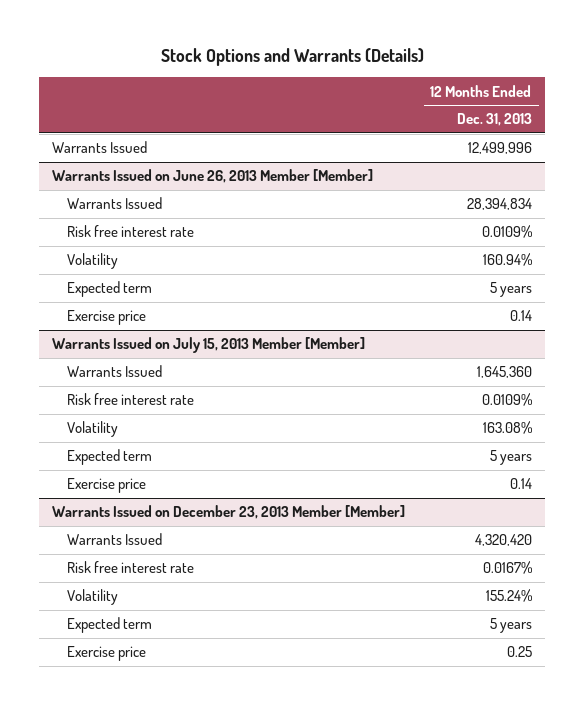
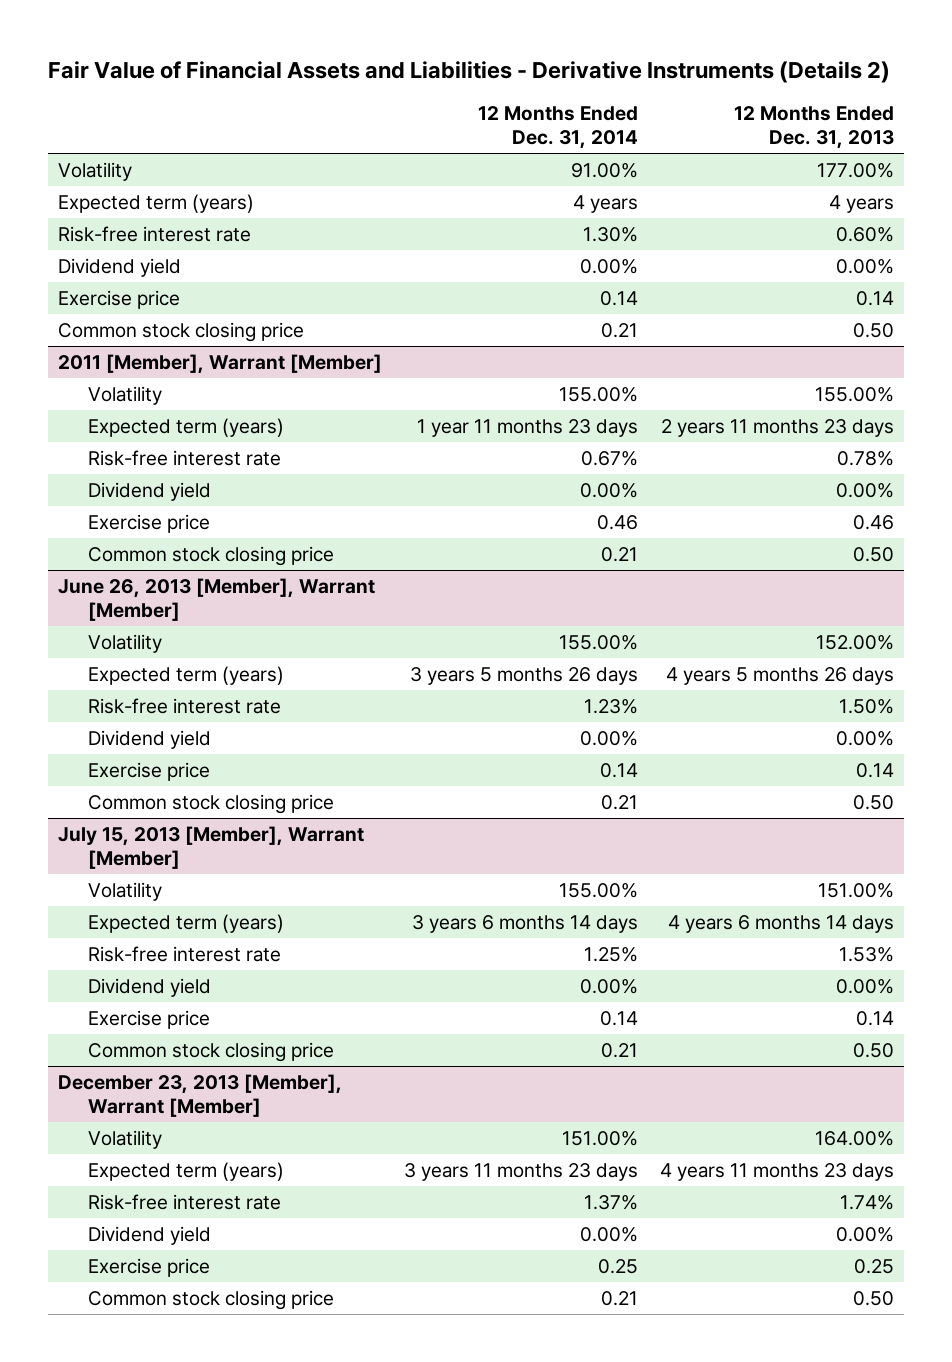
- Stock Options and Warrants (Details)
+ Fair Value of Financial Assets and Liabilities - Derivative Instruments (Details 2)
- | 12 Months Ended Dec. 31, 2013
+ | 12 Months Ended Dec. 31, 2014 | 12 Months Ended Dec. 31, 2013
- Warrants Issued | 12,499,996
- Warrants Issued on June 26, 2013 Member [Member]
- Warrants Issued | 28,394,834
- Risk free interest rate | 0.0109%
- Volatility | 160.94%
- Expected term | 5 years
+ Volatility | 91.00% | 177.00%
+ Expected term (years) | 4 years | 4 years
+ Risk-free interest rate | 1.30% | 0.60%
+ Dividend yield | 0.00% | 0.00%
- Warrants Issued on July 15, 2013 Member [Member]
- Warrants Issued | 1,645,360
- Risk free interest rate | 0.0109%
- Volatility | 163.08%
- Expected term | 5 years
+ Common stock closing price | 0.21 | 0.50
+ 2011 [Member], Warrant [Member]
+ Volatility | 155.00% | 155.00%
+ Expected term (years) | 1 year 11 months 23 days | 2 years 11 months 23 days
+ Risk-free interest rate | 0.67% | 0.78%
+ Dividend yield | 0.00% | 0.00%
+ Exercise price | 0.46 | 0.46
+ Common stock closing price | 0.21 | 0.50
+ June 26, 2013 [Member], Warrant [Member]
+ Volatility | 155.00% | 152.00%
+ Expected term (years) | 3 years 5 months 26 days | 4 years 5 months 26 days
+ Risk-free interest rate | 1.23% | 1.50%
+ Dividend yield | 0.00% | 0.00%
- Warrants Issued on December 23, 2013 Member [Member]
- Warrants Issued | 4,320,420
- Risk free interest rate | 0.0167%
- Volatility | 155.24%
- Expected term | 5 years
+ Common stock closing price | 0.21 | 0.50
+ July 15, 2013 [Member], Warrant [Member]
+ Volatility | 155.00% | 151.00%
+ Expected term (years) | 3 years 6 months 14 days | 4 years 6 months 14 days
+ Risk-free interest rate | 1.25% | 1.53%
+ Dividend yield | 0.00% | 0.00%
+ Exercise price | 0.14 | 0.14
+ Common stock closing price | 0.21 | 0.50
+ December 23, 2013 [Member], Warrant [Member]
+ Volatility | 151.00% | 164.00%
+ Expected term (years) | 3 years 11 months 23 days | 4 years 11 months 23 days
+ Risk-free interest rate | 1.37% | 1.74%
+ Dividend yield | 0.00% | 0.00%
+ Common stock closing price | 0.21 | 0.50

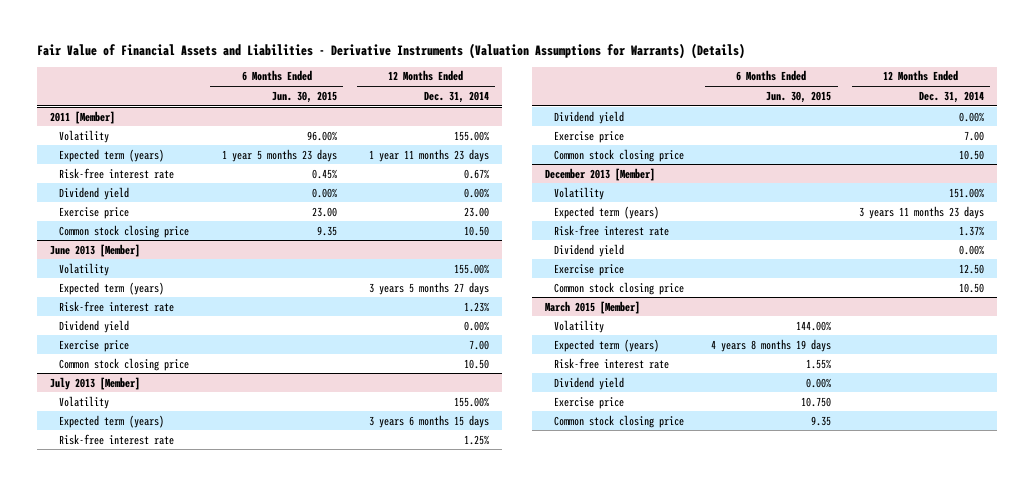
- Fair Value of Financial Assets and Liabilities - Derivative Instruments (Details 2)
+ Fair Value of Financial Assets and Liabilities - Derivative Instruments (Valuation Assumptions for Warrants) (Details)
- | 12 Months Ended Dec. 31, 2014 | 12 Months Ended Dec. 31, 2013
+ | 6 Months Ended Jun. 30, 2015 | 12 Months Ended Dec. 31, 2014
- Volatility | 91.00% | 177.00%
- Expected term (years) | 4 years | 4 years
- Risk-free interest rate | 1.30% | 0.60%
- Dividend yield | 0.00% | 0.00%
- Exercise price | 0.14 | 0.14
- Common stock closing price | 0.21 | 0.50
- 2011 [Member], Warrant [Member]
+ 2011 [Member]
- Exercise price | 0.46 | 0.46
- Common stock closing price | 0.21 | 0.50
- June 26, 2013 [Member], Warrant [Member]
+ Exercise price | 23.00 | 23.00
+ Common stock closing price | 9.35 | 10.50
+ June 2013 [Member]
- Expected term (years) | 3 years 5 months 26 days | 4 years 5 months 26 days
+ Expected term (years) | | 3 years 5 months 27 days
- Exercise price | 0.14 | 0.14
- Common stock closing price | 0.21 | 0.50
- July 15, 2013 [Member], Warrant [Member]
+ Exercise price | | 7.00
+ Common stock closing price | | 10.50
+ July 2013 [Member]
- Expected term (years) | 3 years 6 months 14 days | 4 years 6 months 14 days
+ Expected term (years) | | 3 years 6 months 15 days
- Exercise price | 0.14 | 0.14
- Common stock closing price | 0.21 | 0.50
- December 23, 2013 [Member], Warrant [Member]
+ Exercise price | | 7.00
+ Common stock closing price | | 10.50
+ December 2013 [Member]
- Exercise price | 0.25 | 0.25
- Common stock closing price | 0.21 | 0.50
+ Exercise price | | 12.50
+ Common stock closing price | | 10.50
+ March 2015 [Member]
+ Volatility | 144.00% |
+ Expected term (years) | 4 years 8 months 19 days |
+ Risk-free interest rate | 1.55% |
+ Dividend yield | 0.00% |
+ Exercise price | 10.750 |
+ Common stock closing price | 9.35 |

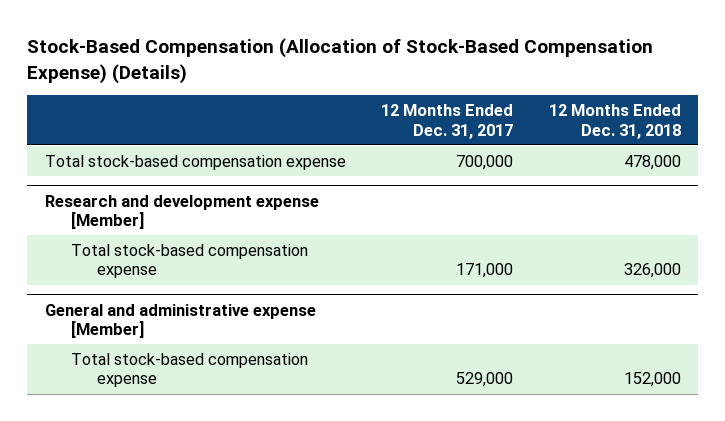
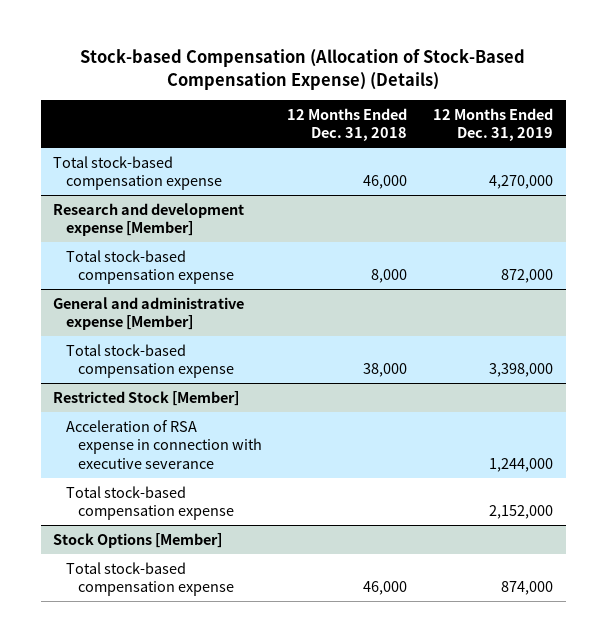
- Stock-Based Compensation (Allocation of Stock-Based Compensation Expense) (Details)
+ Stock-based Compensation (Allocation of Stock-Based Compensation Expense) (Details)
- | 12 Months Ended Dec. 31, 2017 | 12 Months Ended Dec. 31, 2018
+ | 12 Months Ended Dec. 31, 2018 | 12 Months Ended Dec. 31, 2019
- Total stock-based compensation expense | 700,000 | 478,000
+ Total stock-based compensation expense | 46,000 | 4,270,000
@ Research and development expense [Member]
- Total stock-based compensation expense | 171,000 | 326,000
+ Total stock-based compensation expense | 8,000 | 872,000
@ General and administrative expense [Member]
- Total stock-based compensation expense | 529,000 | 152,000
+ Total stock-based compensation expense | 38,000 | 3,398,000
+ Restricted Stock [Member]
+ Acceleration of RSA expense in connection with executive severance | | 1,244,000
+ Total stock-based compensation expense | | 2,152,000
+ Stock Options [Member]
+ Total stock-based compensation expense | 46,000 | 874,000

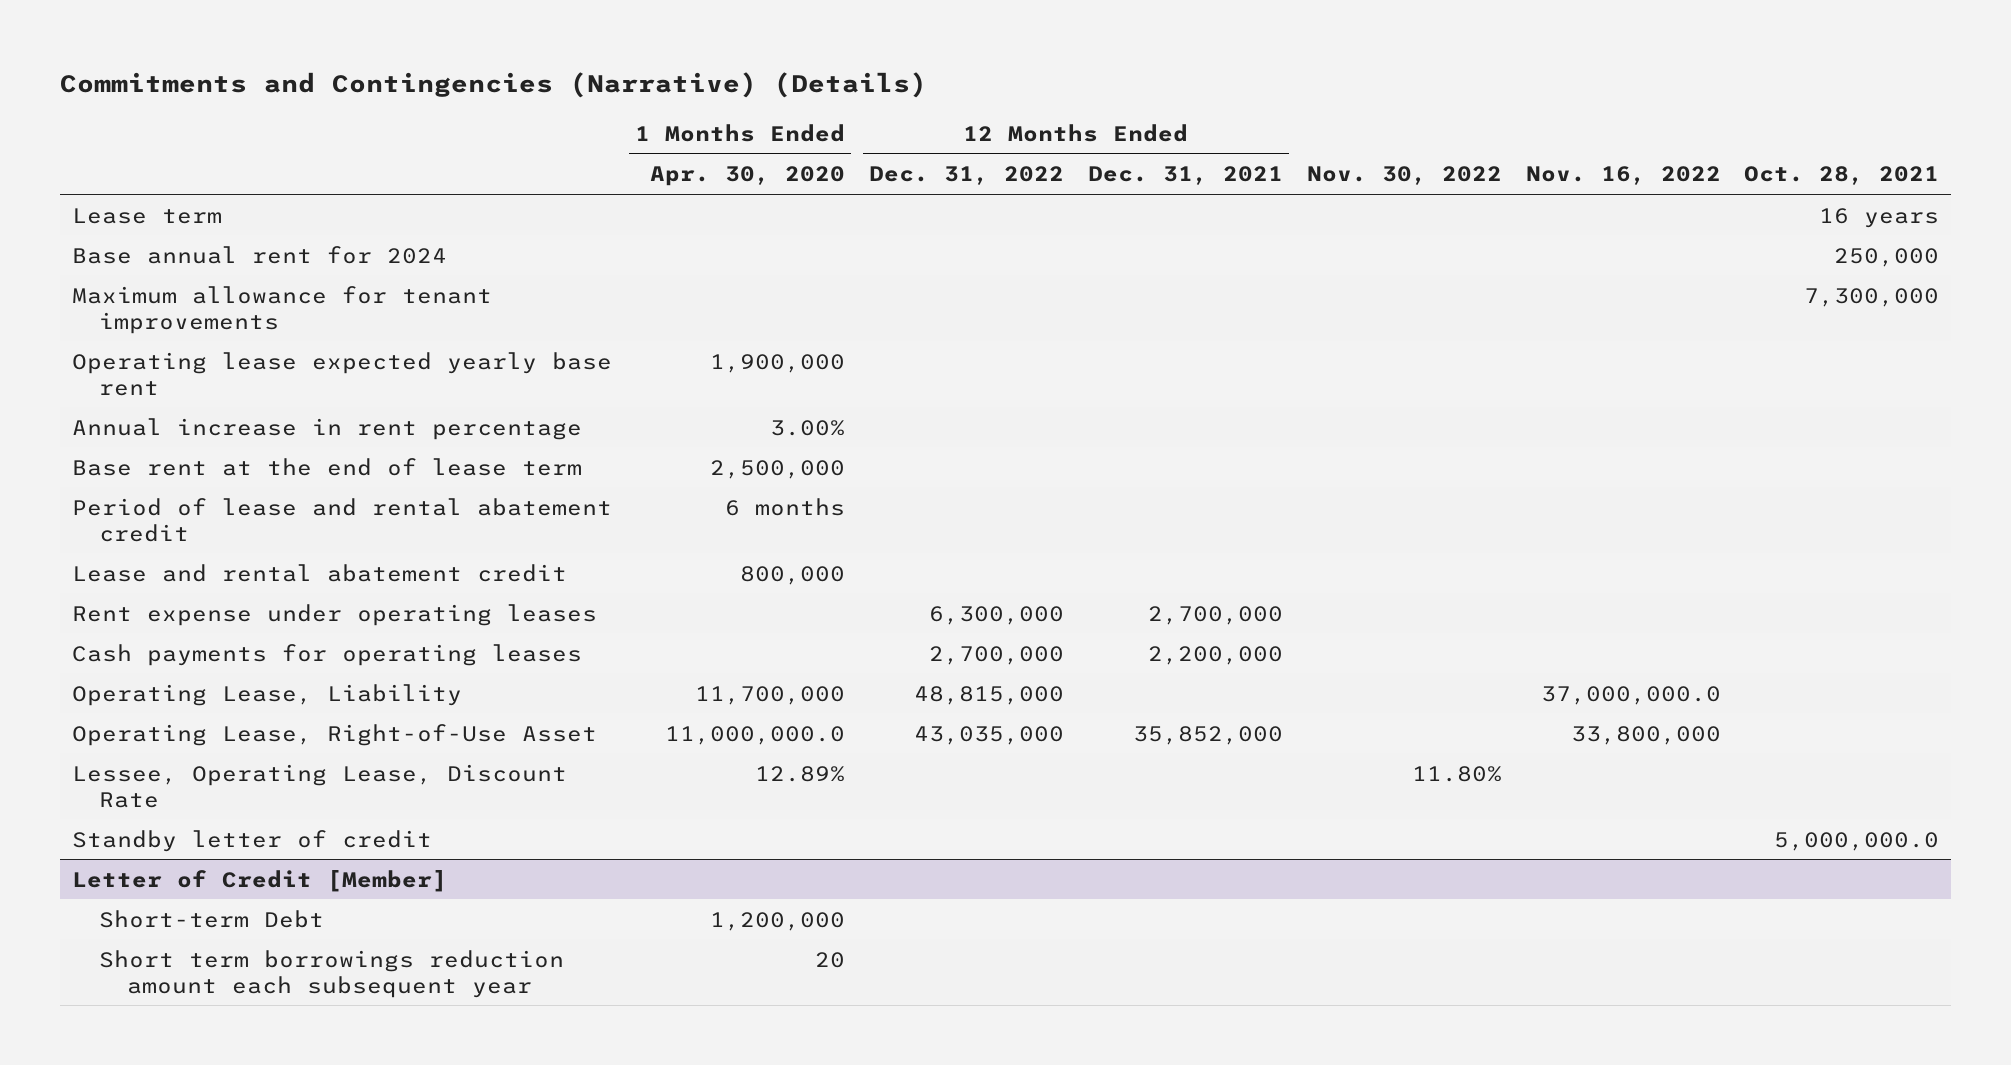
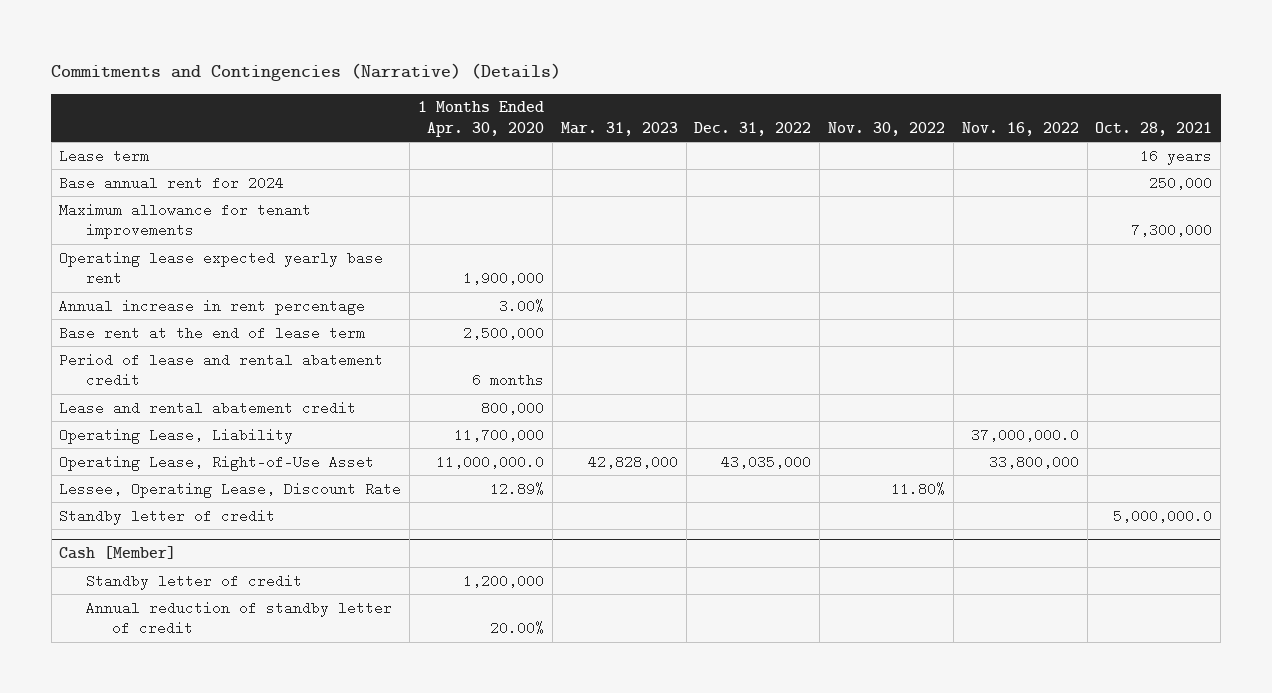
- | 1 Months Ended Apr. 30, 2020 | 12 Months Ended Dec. 31, 2022 | 12 Months Ended Dec. 31, 2021 | Nov. 30, 2022 | Nov. 16, 2022 | Oct. 28, 2021
+ | 1 Months Ended Apr. 30, 2020 | Mar. 31, 2023 | Dec. 31, 2022 | Nov. 30, 2022 | Nov. 16, 2022 | Oct. 28, 2021
- Rent expense under operating leases | | 6,300,000 | 2,700,000 | | |
- Cash payments for operating leases | | 2,700,000 | 2,200,000 | | |
- Letter of Credit [Member]
- Short-term Debt | 1,200,000 | | | | |
- Short term borrowings reduction amount each subsequent year | 20 | | | | |
+ Cash [Member]
+ Standby letter of credit | 1,200,000 | | | | |
+ Annual reduction of standby letter of credit | 20.00% | | | | |

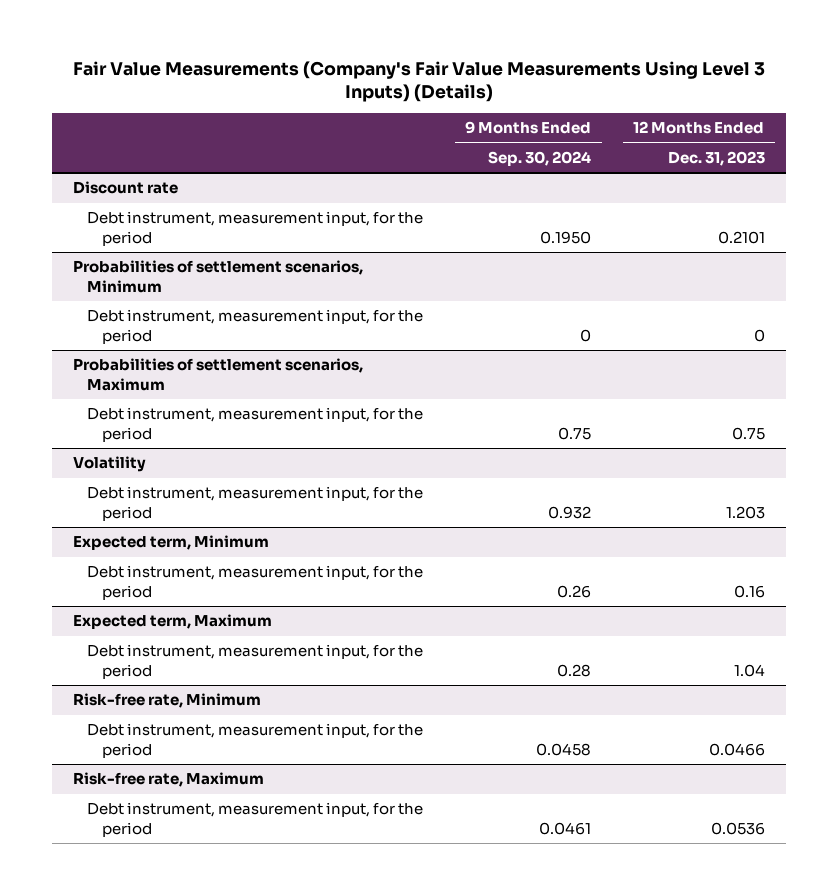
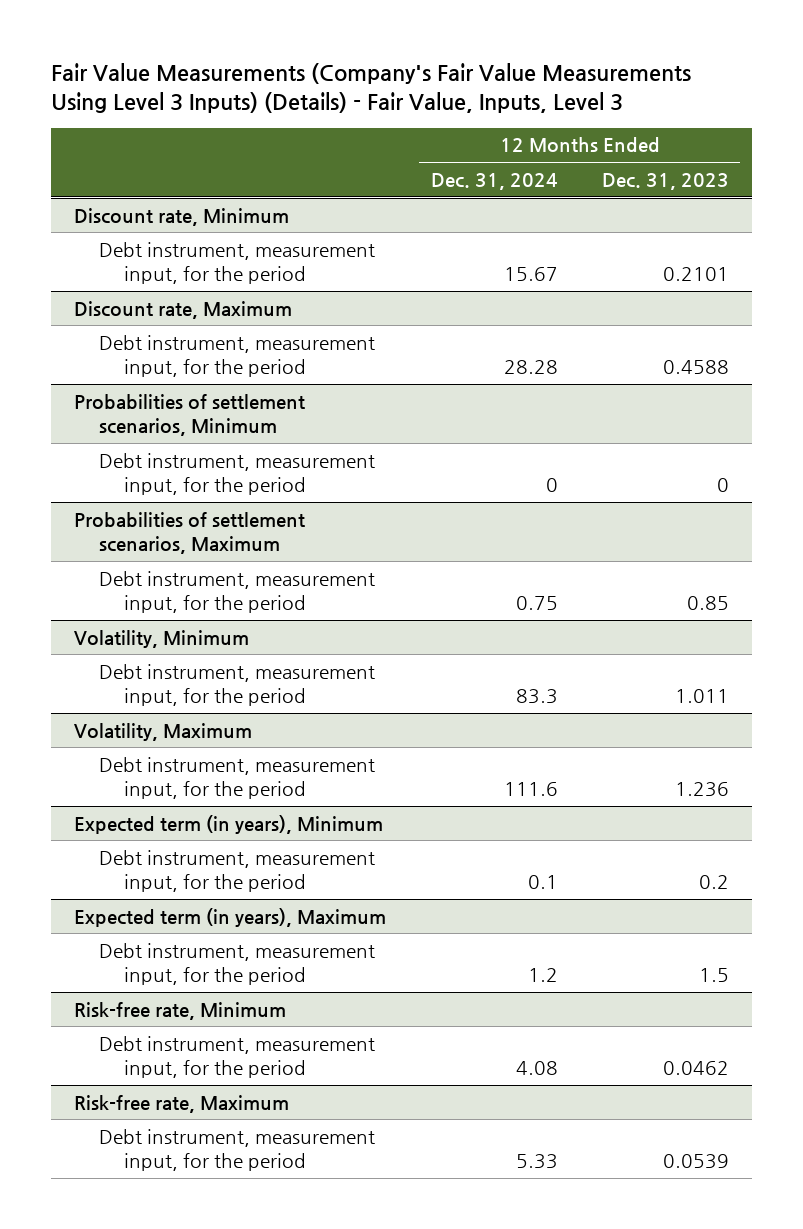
- Fair Value Measurements (Company's Fair Value Measurements Using Level 3 Inputs) (Details)
+ Fair Value Measurements (Company's Fair Value Measurements Using Level 3 Inputs) (Details) - Fair Value, Inputs, Level 3
- | 9 Months Ended Sep. 30, 2024 | 12 Months Ended Dec. 31, 2023
+ | 12 Months Ended Dec. 31, 2024 | 12 Months Ended Dec. 31, 2023
- Discount rate
+ Discount rate, Minimum
+ Discount rate, Maximum
+ Debt instrument, measurement input, for the period | 28.28 | 0.4588
@ Probabilities of settlement scenarios, Maximum
- Debt instrument, measurement input, for the period | 0.75 | 0.75
- Volatility
- Debt instrument, measurement input, for the period | 0.932 | 1.203
- Expected term, Minimum
- Debt instrument, measurement input, for the period | 0.26 | 0.16
- Expected term, Maximum
- Debt instrument, measurement input, for the period | 0.28 | 1.04
@ Probabilities of settlement scenarios, Maximum
+ Debt instrument, measurement input, for the period | 0.75 | 0.85
+ Volatility, Minimum
+ Debt instrument, measurement input, for the period | 83.3 | 1.011
+ Volatility, Maximum
+ Debt instrument, measurement input, for the period | 111.6 | 1.236
+ Expected term (in years), Minimum
+ Debt instrument, measurement input, for the period | 0.1 | 0.2
+ Expected term (in years), Maximum
+ Debt instrument, measurement input, for the period | 1.2 | 1.5
@ Risk-free rate, Minimum
- Debt instrument, measurement input, for the period | 0.0458 | 0.0466
+ Debt instrument, measurement input, for the period | 4.08 | 0.0462
@ Risk-free rate, Maximum
- Debt instrument, measurement input, for the period | 0.0461 | 0.0536
+ Debt instrument, measurement input, for the period | 5.33 | 0.0539

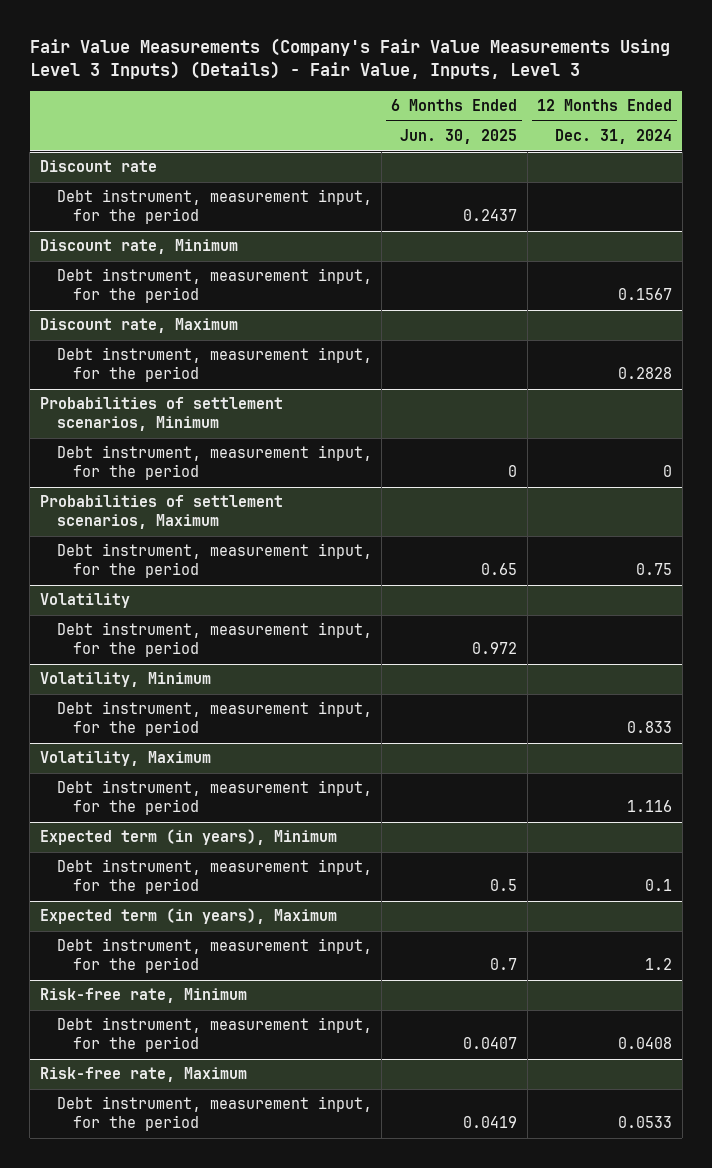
- | 12 Months Ended Dec. 31, 2024 | 12 Months Ended Dec. 31, 2023
+ | 6 Months Ended Jun. 30, 2025 | 12 Months Ended Dec. 31, 2024
+ Discount rate
+ Debt instrument, measurement input, for the period | 0.2437 |
@ Discount rate, Minimum
- Debt instrument, measurement input, for the period | 15.67 | 0.2101
+ Debt instrument, measurement input, for the period | | 0.1567
@ Discount rate, Maximum
- Debt instrument, measurement input, for the period | 28.28 | 0.4588
+ Debt instrument, measurement input, for the period | | 0.2828
+ Volatility
+ Debt instrument, measurement input, for the period | 0.972 |
@ Volatility, Minimum
- Debt instrument, measurement input, for the period | 83.3 | 1.011
+ Debt instrument, measurement input, for the period | | 0.833
@ Volatility, Maximum
- Debt instrument, measurement input, for the period | 111.6 | 1.236
+ Debt instrument, measurement input, for the period | | 1.116
@ Risk-free rate, Minimum
- Debt instrument, measurement input, for the period | 4.08 | 0.0462
+ Debt instrument, measurement input, for the period | 0.0407 | 0.0408
@ Risk-free rate, Maximum
- Debt instrument, measurement input, for the period | 5.33 | 0.0539
+ Debt instrument, measurement input, for the period | 0.0419 | 0.0533

